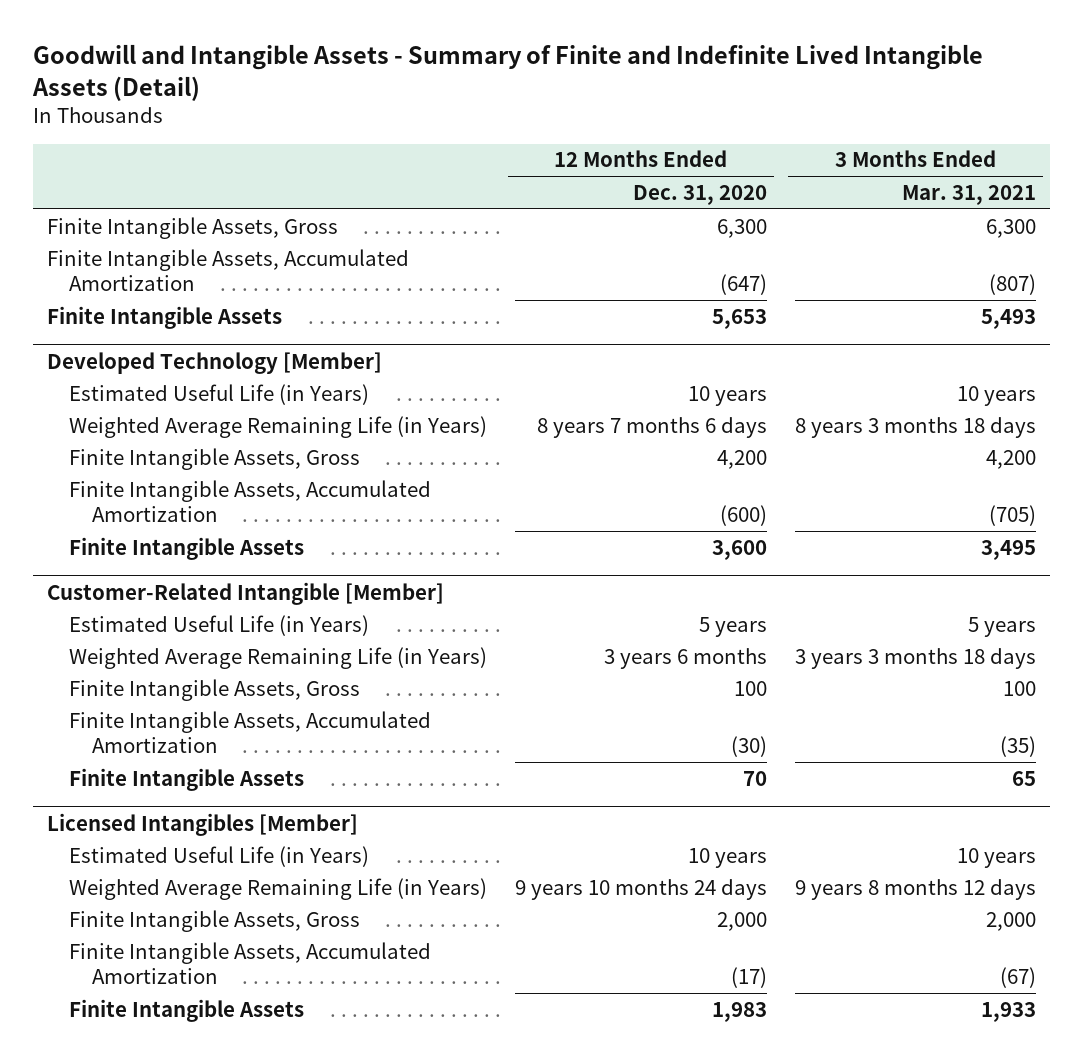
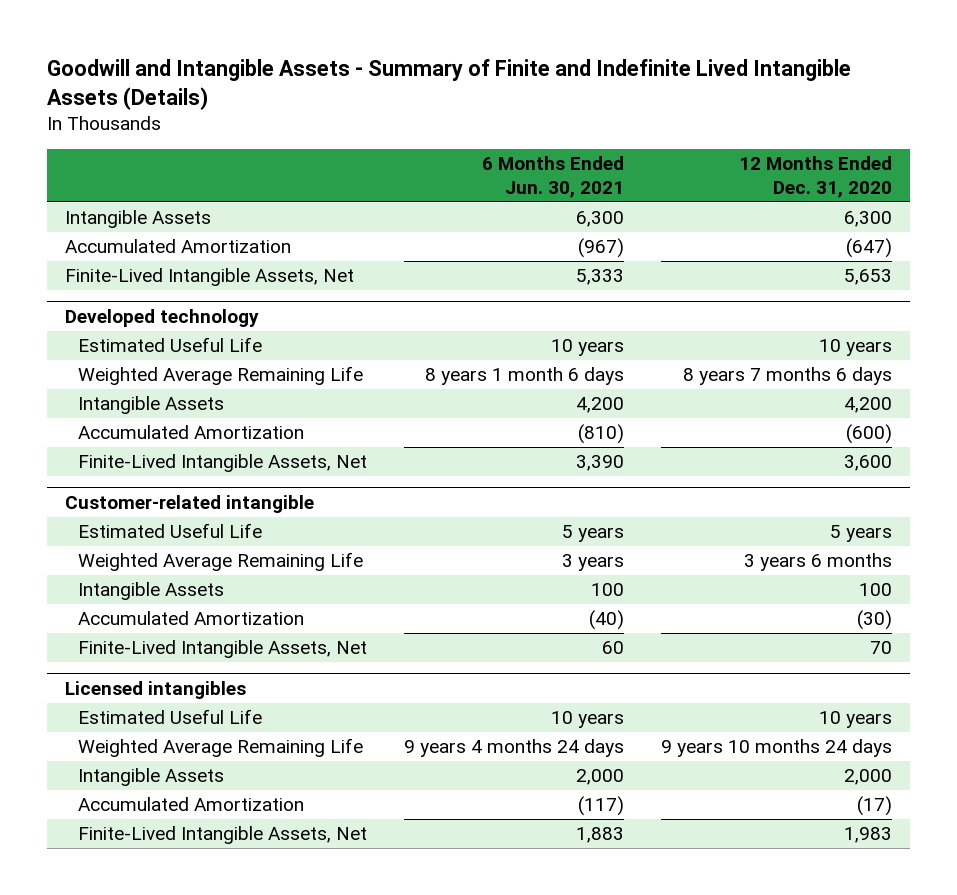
- Goodwill and Intangible Assets - Summary of Finite and Indefinite Lived Intangible Assets (Detail)
+ Goodwill and Intangible Assets - Summary of Finite and Indefinite Lived Intangible Assets (Details)
- | 12 Months Ended Dec. 31, 2020 | 3 Months Ended Mar. 31, 2021
+ | 6 Months Ended Jun. 30, 2021 | 12 Months Ended Dec. 31, 2020
- Finite Intangible Assets, Gross | 6,300 | 6,300
- Finite Intangible Assets, Accumulated Amortization | (647) | (807)
- Finite Intangible Assets | 5,653 | 5,493
- Developed Technology [Member]
- Estimated Useful Life (in Years) | 10 years | 10 years
- Weighted Average Remaining Life (in Years) | 8 years 7 months 6 days | 8 years 3 months 18 days
- Finite Intangible Assets, Gross | 4,200 | 4,200
- Finite Intangible Assets, Accumulated Amortization | (600) | (705)
- Finite Intangible Assets | 3,600 | 3,495
- Customer-Related Intangible [Member]
- Estimated Useful Life (in Years) | 5 years | 5 years
- Weighted Average Remaining Life (in Years) | 3 years 6 months | 3 years 3 months 18 days
- Finite Intangible Assets, Gross | 100 | 100
- Finite Intangible Assets, Accumulated Amortization | (30) | (35)
- Finite Intangible Assets | 70 | 65
- Licensed Intangibles [Member]
- Estimated Useful Life (in Years) | 10 years | 10 years
- Weighted Average Remaining Life (in Years) | 9 years 10 months 24 days | 9 years 8 months 12 days
- Finite Intangible Assets, Gross | 2,000 | 2,000
- Finite Intangible Assets, Accumulated Amortization | (17) | (67)
- Finite Intangible Assets | 1,983 | 1,933
+ Intangible Assets | 6,300 | 6,300
+ Accumulated Amortization | (967) | (647)
+ Finite-Lived Intangible Assets, Net | 5,333 | 5,653
+ Developed technology
+ Estimated Useful Life | 10 years | 10 years
+ Weighted Average Remaining Life | 8 years 1 month 6 days | 8 years 7 months 6 days
+ Intangible Assets | 4,200 | 4,200
+ Accumulated Amortization | (810) | (600)
+ Finite-Lived Intangible Assets, Net | 3,390 | 3,600
+ Customer-related intangible
+ Estimated Useful Life | 5 years | 5 years
+ Weighted Average Remaining Life | 3 years | 3 years 6 months
+ Intangible Assets | 100 | 100
+ Accumulated Amortization | (40) | (30)
+ Finite-Lived Intangible Assets, Net | 60 | 70
+ Licensed intangibles
+ Estimated Useful Life | 10 years | 10 years
+ Weighted Average Remaining Life | 9 years 4 months 24 days | 9 years 10 months 24 days
+ Intangible Assets | 2,000 | 2,000
+ Accumulated Amortization | (117) | (17)
+ Finite-Lived Intangible Assets, Net | 1,883 | 1,983

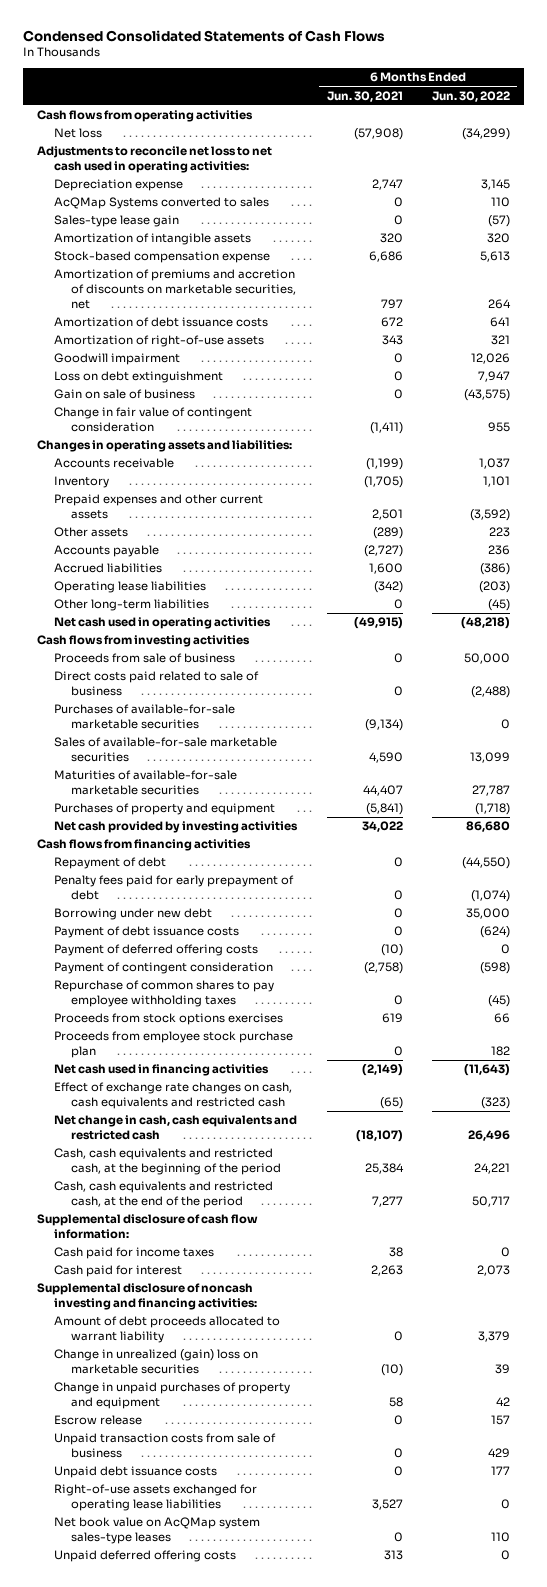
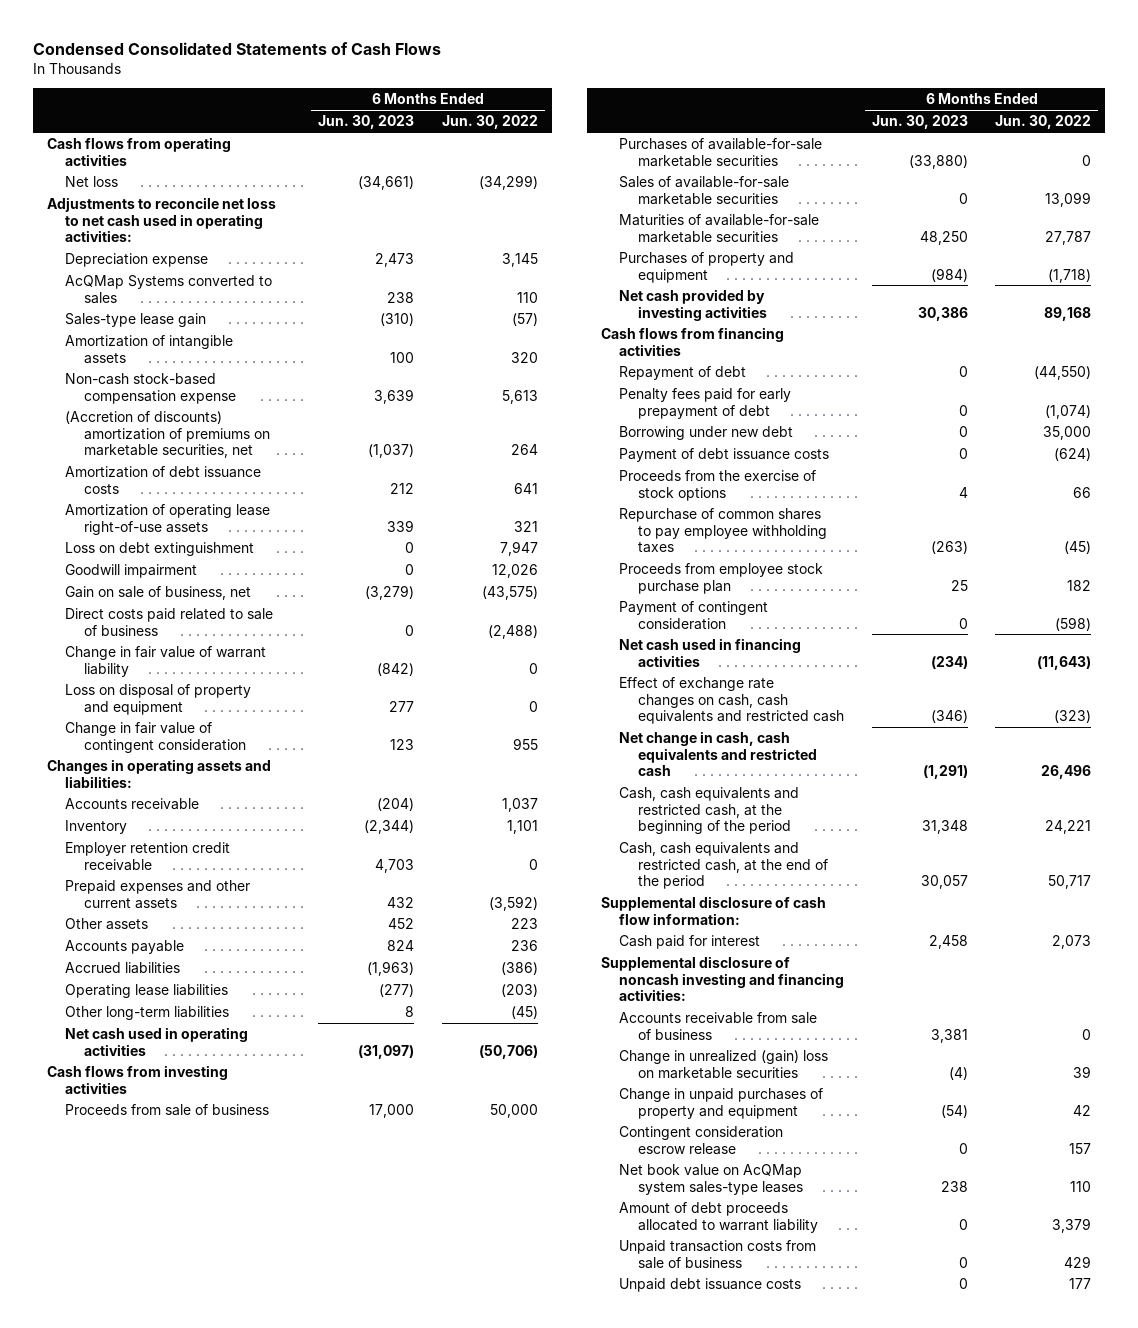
- | 6 Months Ended Jun. 30, 2021 | 6 Months Ended Jun. 30, 2022
+ | 6 Months Ended Jun. 30, 2023 | 6 Months Ended Jun. 30, 2022
- Stock-based compensation expense | 6,686 | 5,613
- Amortization of premiums and accretion of discounts on marketable securities, net | 797 | 264
+ Non-cash stock-based compensation expense | 3,639 | 5,613
+ (Accretion of discounts) amortization of premiums on marketable securities, net | (1,037) | 264
- Amortization of right-of-use assets | 343 | 321
+ Amortization of operating lease right-of-use assets | 339 | 321
- Gain on sale of business | 0 | (43,575)
moved down: Goodwill impairment | 0 | 12,026
+ Gain on sale of business, net | (3,279) | (43,575)
moved up: Direct costs paid related to sale of business | 0 | (2,488)
+ Change in fair value of warrant liability | (842) | 0
+ Loss on disposal of property and equipment | 277 | 0
+ Employer retention credit receivable | 4,703 | 0
- Net cash used in operating activities | (49,915) | (48,218)
+ Net cash used in operating activities | (31,097) | (50,706)
- Net cash provided by investing activities | 34,022 | 86,680
+ Net cash provided by investing activities | 30,386 | 89,168
- Payment of deferred offering costs | (10) | 0
+ Proceeds from the exercise of stock options | 4 | 66
- Proceeds from stock options exercises | 619 | 66
moved down: Payment of contingent consideration | 0 | (598)
- Cash paid for income taxes | 38 | 0
+ Accounts receivable from sale of business | 3,381 | 0
- Escrow release | 0 | 157
+ Contingent consideration escrow release | 0 | 157
moved up: Net book value on AcQMap system sales-type leases | 238 | 110
moved down: Amount of debt proceeds allocated to warrant liability | 0 | 3,379
- Right-of-use assets exchanged for operating lease liabilities | 3,527 | 0
- Unpaid deferred offering costs | 313 | 0

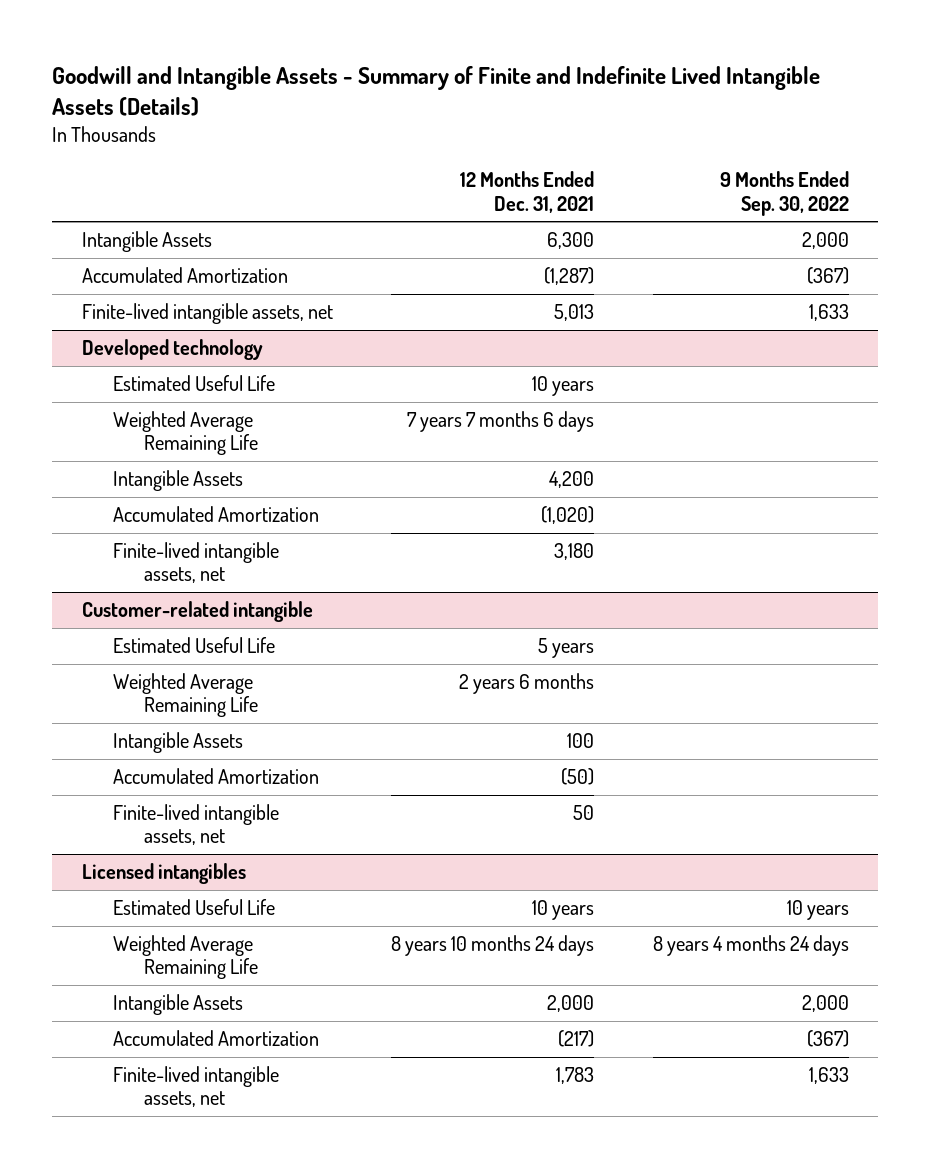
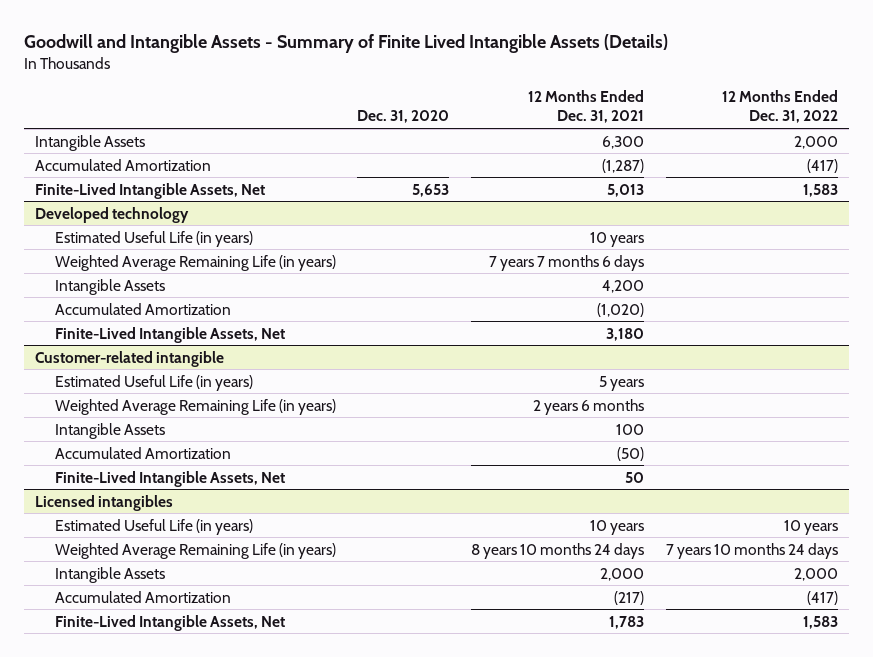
- Goodwill and Intangible Assets - Summary of Finite and Indefinite Lived Intangible Assets (Details)
+ Goodwill and Intangible Assets - Summary of Finite Lived Intangible Assets (Details)
- | 12 Months Ended Dec. 31, 2021 | 9 Months Ended Sep. 30, 2022
+ | Dec. 31, 2020 | 12 Months Ended Dec. 31, 2021 | 12 Months Ended Dec. 31, 2022
- Finite-lived intangible assets, net | 5,013 | 1,633
+ Finite-Lived Intangible Assets, Net | 5,653 | 5,013 | 1,583
@ Developed technology
- Estimated Useful Life | 10 years |
- Weighted Average Remaining Life | 7 years 7 months 6 days |
+ Estimated Useful Life (in years) | | 10 years |
+ Weighted Average Remaining Life (in years) | | 7 years 7 months 6 days |
- Finite-lived intangible assets, net | 3,180 |
+ Finite-Lived Intangible Assets, Net | | 3,180 |
@ Customer-related intangible
- Estimated Useful Life | 5 years |
- Weighted Average Remaining Life | 2 years 6 months |
+ Estimated Useful Life (in years) | | 5 years |
+ Weighted Average Remaining Life (in years) | | 2 years 6 months |
- Finite-lived intangible assets, net | 50 |
+ Finite-Lived Intangible Assets, Net | | 50 |
@ Licensed intangibles
- Estimated Useful Life | 10 years | 10 years
- Weighted Average Remaining Life | 8 years 10 months 24 days | 8 years 4 months 24 days
+ Estimated Useful Life (in years) | | 10 years | 10 years
+ Weighted Average Remaining Life (in years) | | 8 years 10 months 24 days | 7 years 10 months 24 days
- Finite-lived intangible assets, net | 1,783 | 1,633
+ Finite-Lived Intangible Assets, Net | | 1,783 | 1,583

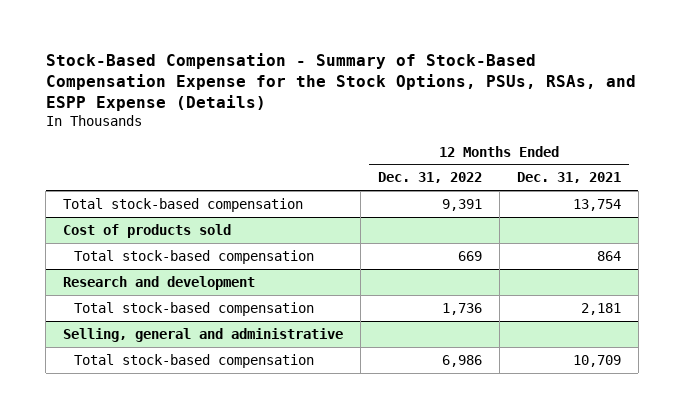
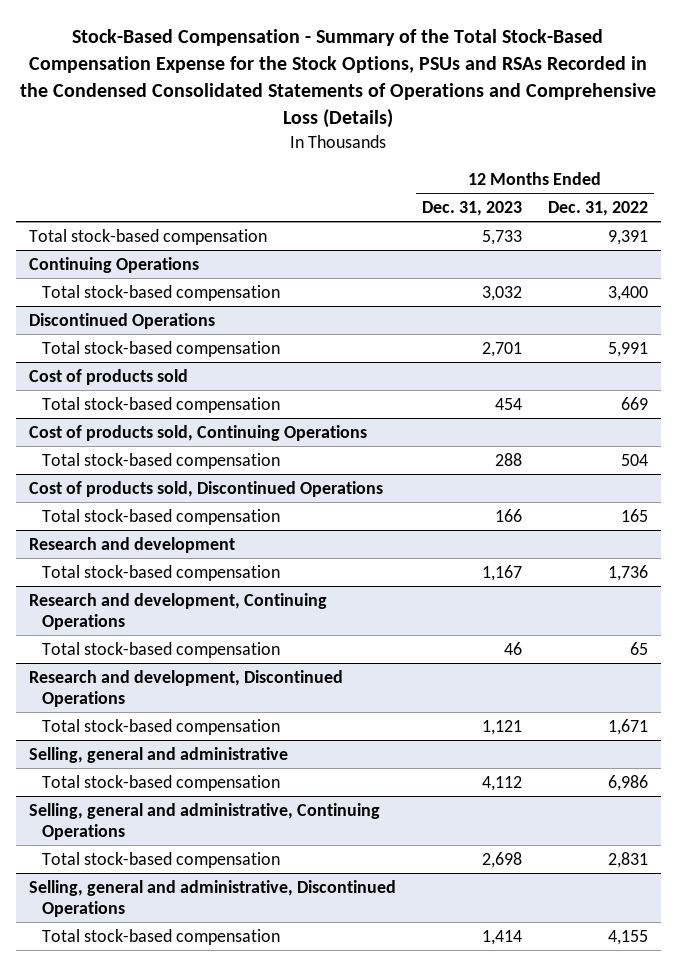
- Stock-Based Compensation - Summary of Stock-Based Compensation Expense for the Stock Options, PSUs, RSAs, and ESPP Expense (Details)
+ Stock-Based Compensation - Summary of the Total Stock-Based Compensation Expense for the Stock Options, PSUs and RSAs Recorded in the Condensed Consolidated Statements of Operations and Comprehensive Loss (Details)
- | 12 Months Ended Dec. 31, 2022 | 12 Months Ended Dec. 31, 2021
+ | 12 Months Ended Dec. 31, 2023 | 12 Months Ended Dec. 31, 2022
+ Continuing Operations
+ Total stock-based compensation | 3,032 | 3,400
+ Discontinued Operations
+ Total stock-based compensation | 2,701 | 5,991
+ Cost of products sold, Continuing Operations
+ Total stock-based compensation | 288 | 504
+ Cost of products sold, Discontinued Operations
+ Total stock-based compensation | 166 | 165
+ Research and development, Continuing Operations
+ Total stock-based compensation | 46 | 65
+ Research and development, Discontinued Operations
+ Total stock-based compensation | 1,121 | 1,671
+ Selling, general and administrative, Continuing Operations
+ Total stock-based compensation | 2,698 | 2,831
+ Selling, general and administrative, Discontinued Operations
+ Total stock-based compensation | 1,414 | 4,155

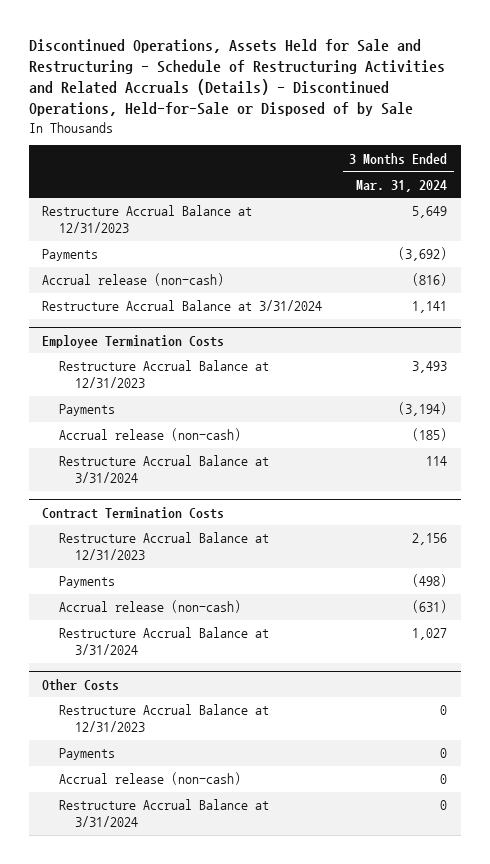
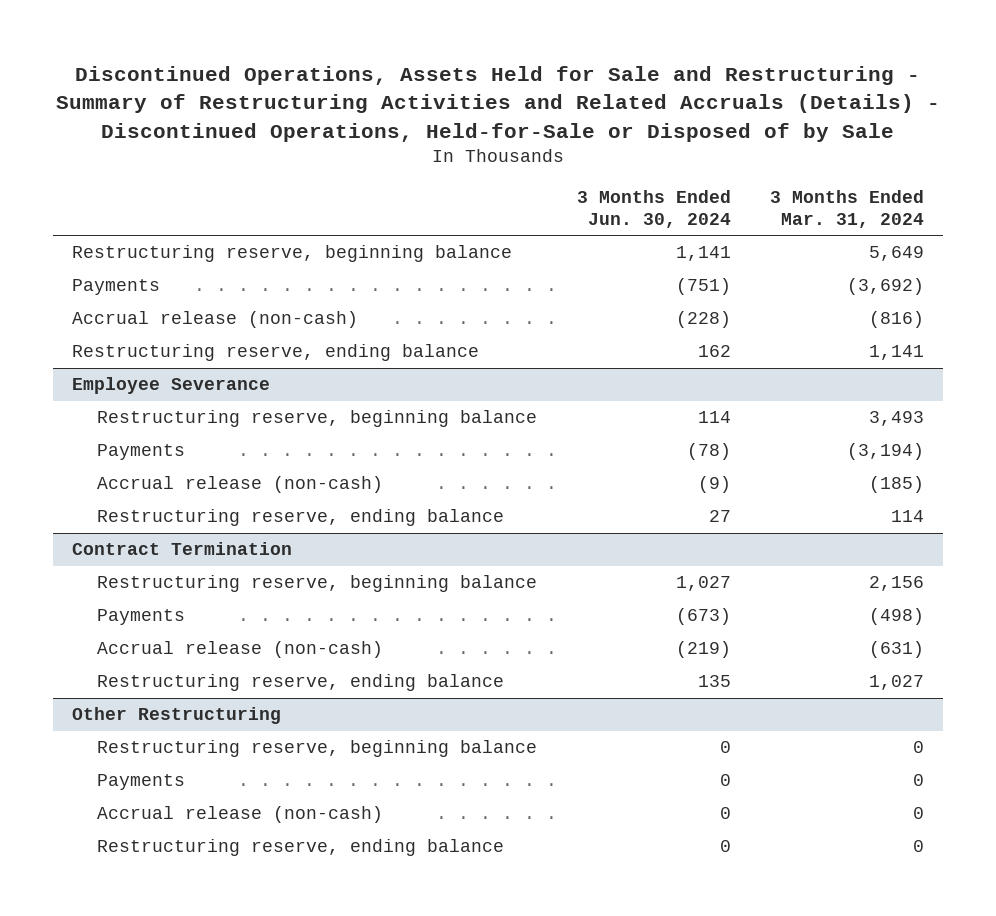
- Discontinued Operations, Assets Held for Sale and Restructuring - Schedule of Restructuring Activities and Related Accruals (Details) - Discontinued Operations, Held-for-Sale or Disposed of by Sale
+ Discontinued Operations, Assets Held for Sale and Restructuring - Summary of Restructuring Activities and Related Accruals (Details) - Discontinued Operations, Held-for-Sale or Disposed of by Sale
- | 3 Months Ended Mar. 31, 2024
+ | 3 Months Ended Jun. 30, 2024 | 3 Months Ended Mar. 31, 2024
- Restructure Accrual Balance at 12/31/2023 | 5,649
+ Restructuring reserve, beginning balance | 1,141 | 5,649
- Restructure Accrual Balance at 3/31/2024 | 1,141
- Employee Termination Costs
- Restructure Accrual Balance at 12/31/2023 | 3,493
+ Restructuring reserve, ending balance | 162 | 1,141
+ Employee Severance
+ Restructuring reserve, beginning balance | 114 | 3,493
- Restructure Accrual Balance at 3/31/2024 | 114
- Contract Termination Costs
- Restructure Accrual Balance at 12/31/2023 | 2,156
+ Restructuring reserve, ending balance | 27 | 114
+ Contract Termination
+ Restructuring reserve, beginning balance | 1,027 | 2,156
- Restructure Accrual Balance at 3/31/2024 | 1,027
- Other Costs
- Restructure Accrual Balance at 12/31/2023 | 0
+ Restructuring reserve, ending balance | 135 | 1,027
+ Other Restructuring
+ Restructuring reserve, beginning balance | 0 | 0
- Restructure Accrual Balance at 3/31/2024 | 0
+ Restructuring reserve, ending balance | 0 | 0

